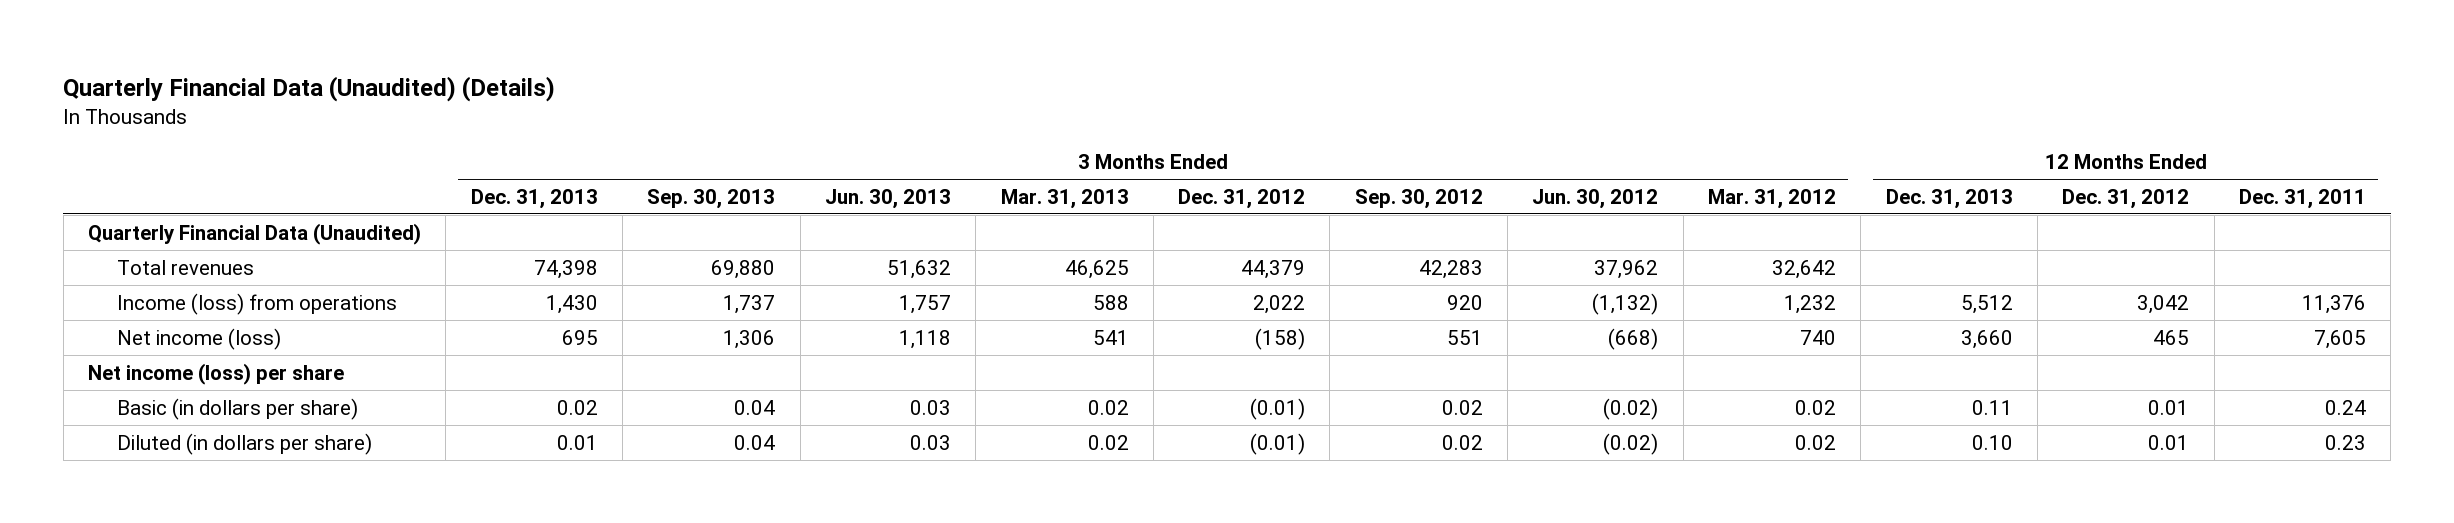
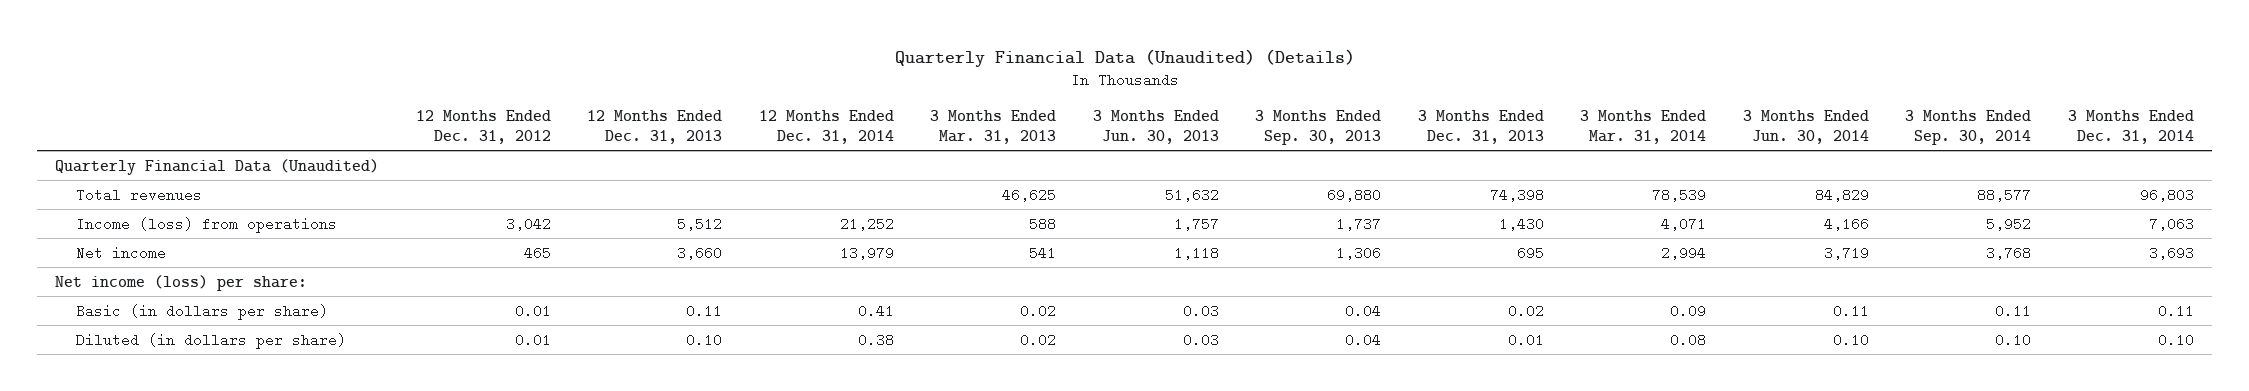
- | 3 Months Ended Dec. 31, 2013 | 3 Months Ended Sep. 30, 2013 | 3 Months Ended Jun. 30, 2013 | 3 Months Ended Mar. 31, 2013 | 3 Months Ended Dec. 31, 2012 | 3 Months Ended Sep. 30, 2012 | 3 Months Ended Jun. 30, 2012 | 3 Months Ended Mar. 31, 2012 | 12 Months Ended Dec. 31, 2013 | 12 Months Ended Dec. 31, 2012 | 12 Months Ended Dec. 31, 2011
+ | 12 Months Ended Dec. 31, 2012 | 12 Months Ended Dec. 31, 2013 | 12 Months Ended Dec. 31, 2014 | 3 Months Ended Mar. 31, 2013 | 3 Months Ended Jun. 30, 2013 | 3 Months Ended Sep. 30, 2013 | 3 Months Ended Dec. 31, 2013 | 3 Months Ended Mar. 31, 2014 | 3 Months Ended Jun. 30, 2014 | 3 Months Ended Sep. 30, 2014 | 3 Months Ended Dec. 31, 2014
- Net income (loss) | 695 | 1,306 | 1,118 | 541 | (158) | 551 | (668) | 740 | 3,660 | 465 | 7,605
- Net income (loss) per share
+ Net income | 465 | 3,660 | 13,979 | 541 | 1,118 | 1,306 | 695 | 2,994 | 3,719 | 3,768 | 3,693
+ Net income (loss) per share:

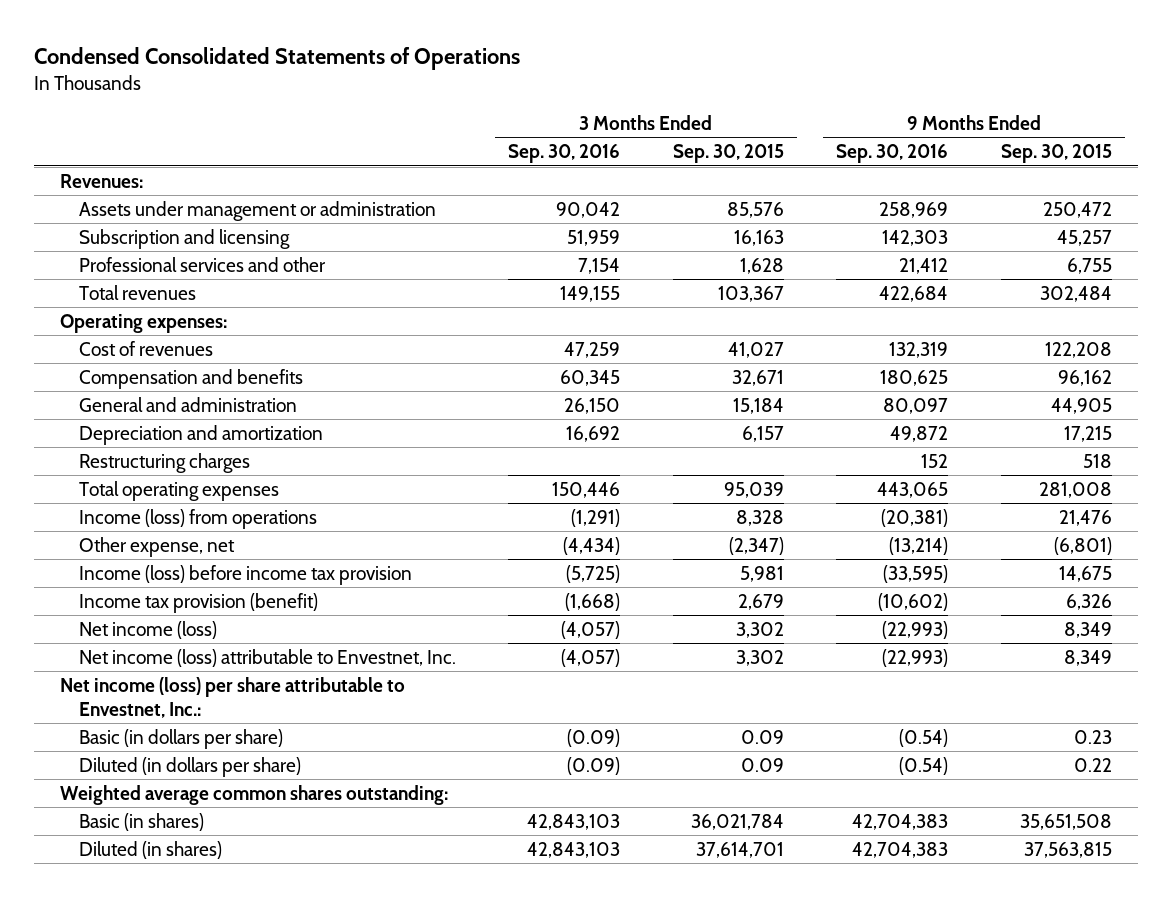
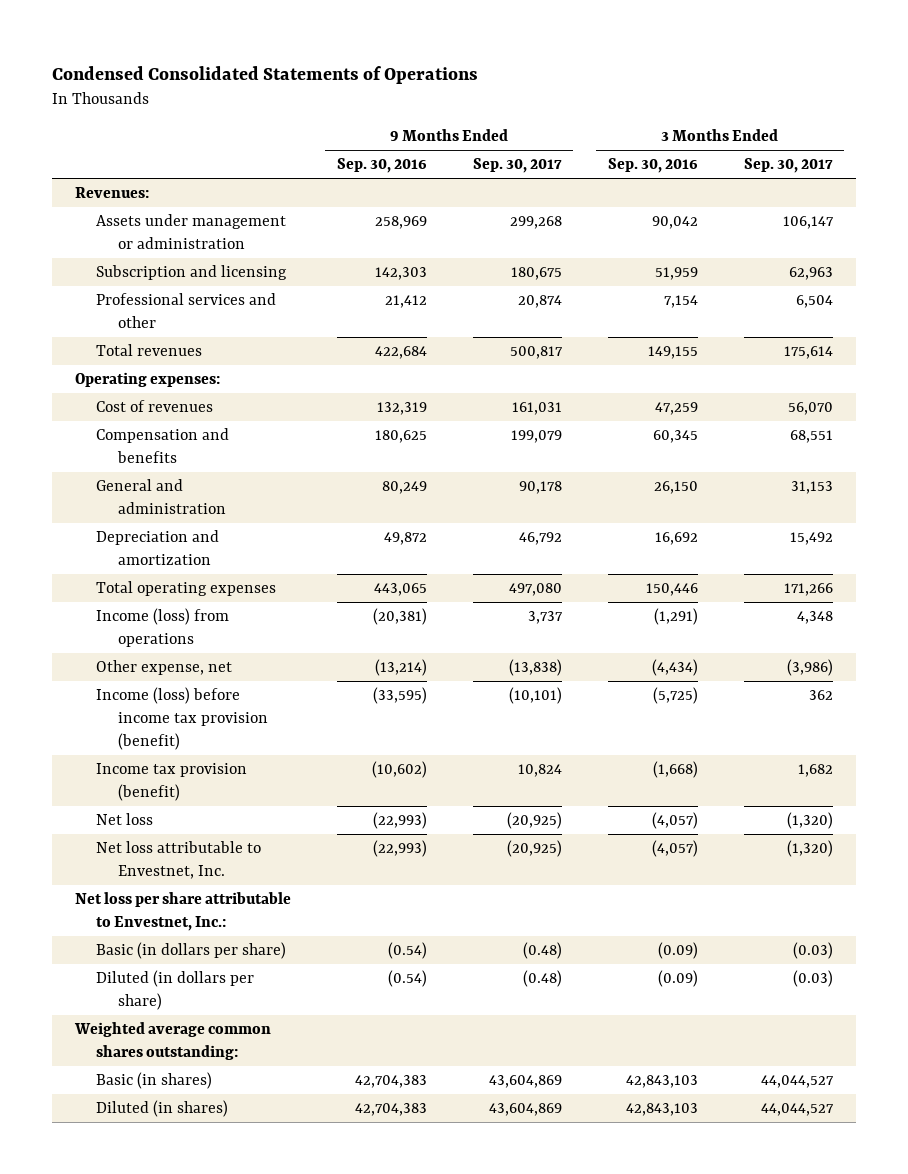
- | 3 Months Ended Sep. 30, 2016 | 3 Months Ended Sep. 30, 2015 | 9 Months Ended Sep. 30, 2016 | 9 Months Ended Sep. 30, 2015
+ | 9 Months Ended Sep. 30, 2016 | 9 Months Ended Sep. 30, 2017 | 3 Months Ended Sep. 30, 2016 | 3 Months Ended Sep. 30, 2017
- General and administration | 26,150 | 15,184 | 80,097 | 44,905
+ General and administration | 80,249 | 90,178 | 26,150 | 31,153
- Restructuring charges | | | 152 | 518
- Income (loss) before income tax provision | (5,725) | 5,981 | (33,595) | 14,675
+ Income (loss) before income tax provision (benefit) | (33,595) | (10,101) | (5,725) | 362
- Net income (loss) | (4,057) | 3,302 | (22,993) | 8,349
- Net income (loss) attributable to Envestnet, Inc. | (4,057) | 3,302 | (22,993) | 8,349
- Net income (loss) per share attributable to Envestnet, Inc.:
+ Net loss | (22,993) | (20,925) | (4,057) | (1,320)
+ Net loss attributable to Envestnet, Inc. | (22,993) | (20,925) | (4,057) | (1,320)
+ Net loss per share attributable to Envestnet, Inc.:

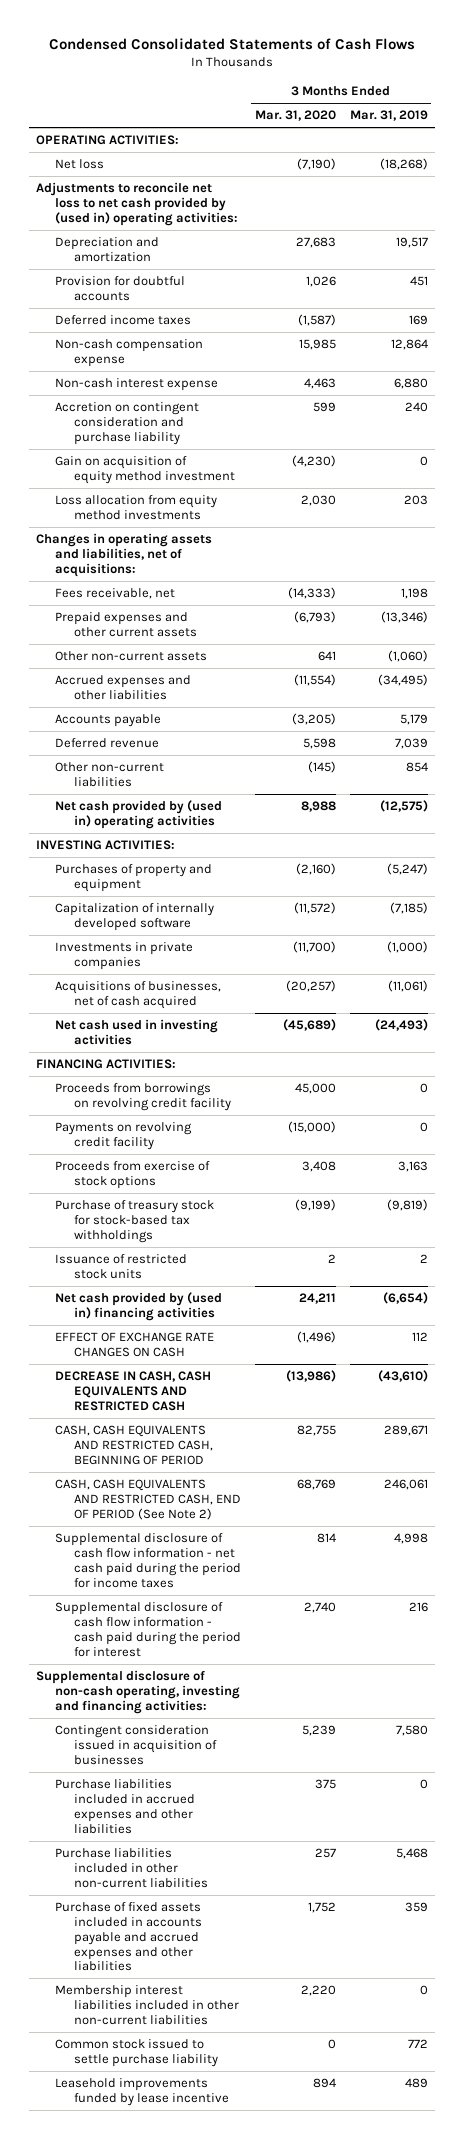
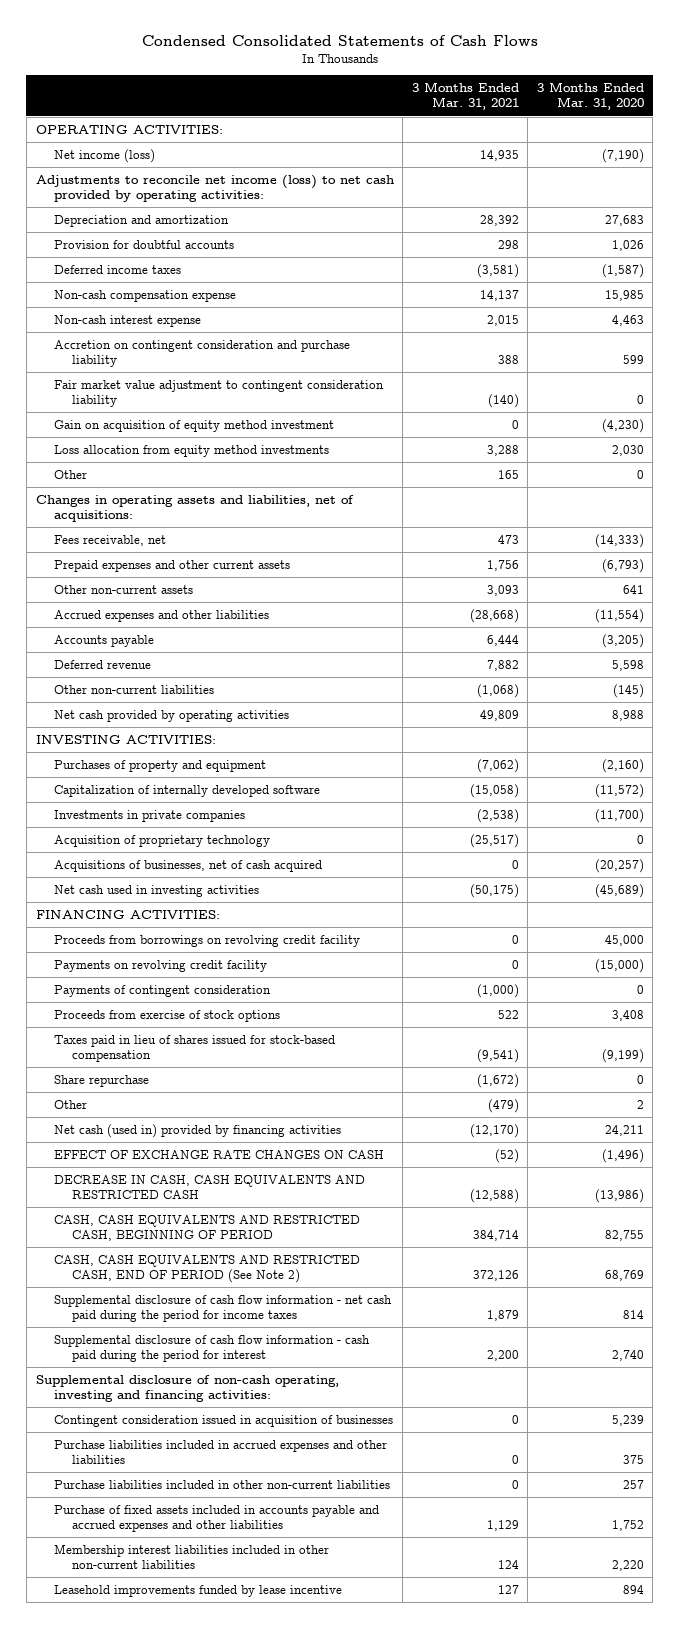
- | 3 Months Ended Mar. 31, 2020 | 3 Months Ended Mar. 31, 2019
+ | 3 Months Ended Mar. 31, 2021 | 3 Months Ended Mar. 31, 2020
- Net loss | (7,190) | (18,268)
- Adjustments to reconcile net loss to net cash provided by (used in) operating activities:
+ Net income (loss) | 14,935 | (7,190)
+ Adjustments to reconcile net income (loss) to net cash provided by operating activities:
+ Fair market value adjustment to contingent consideration liability | (140) | 0
+ Other | 165 | 0
- Net cash provided by (used in) operating activities | 8,988 | (12,575)
+ Net cash provided by operating activities | 49,809 | 8,988
+ Acquisition of proprietary technology | (25,517) | 0
+ Payments of contingent consideration | (1,000) | 0
- Purchase of treasury stock for stock-based tax withholdings | (9,199) | (9,819)
- Issuance of restricted stock units | 2 | 2
- Net cash provided by (used in) financing activities | 24,211 | (6,654)
+ Taxes paid in lieu of shares issued for stock-based compensation | (9,541) | (9,199)
+ Share repurchase | (1,672) | 0
+ Other | (479) | 2
+ Net cash (used in) provided by financing activities | (12,170) | 24,211
- Common stock issued to settle purchase liability | 0 | 772

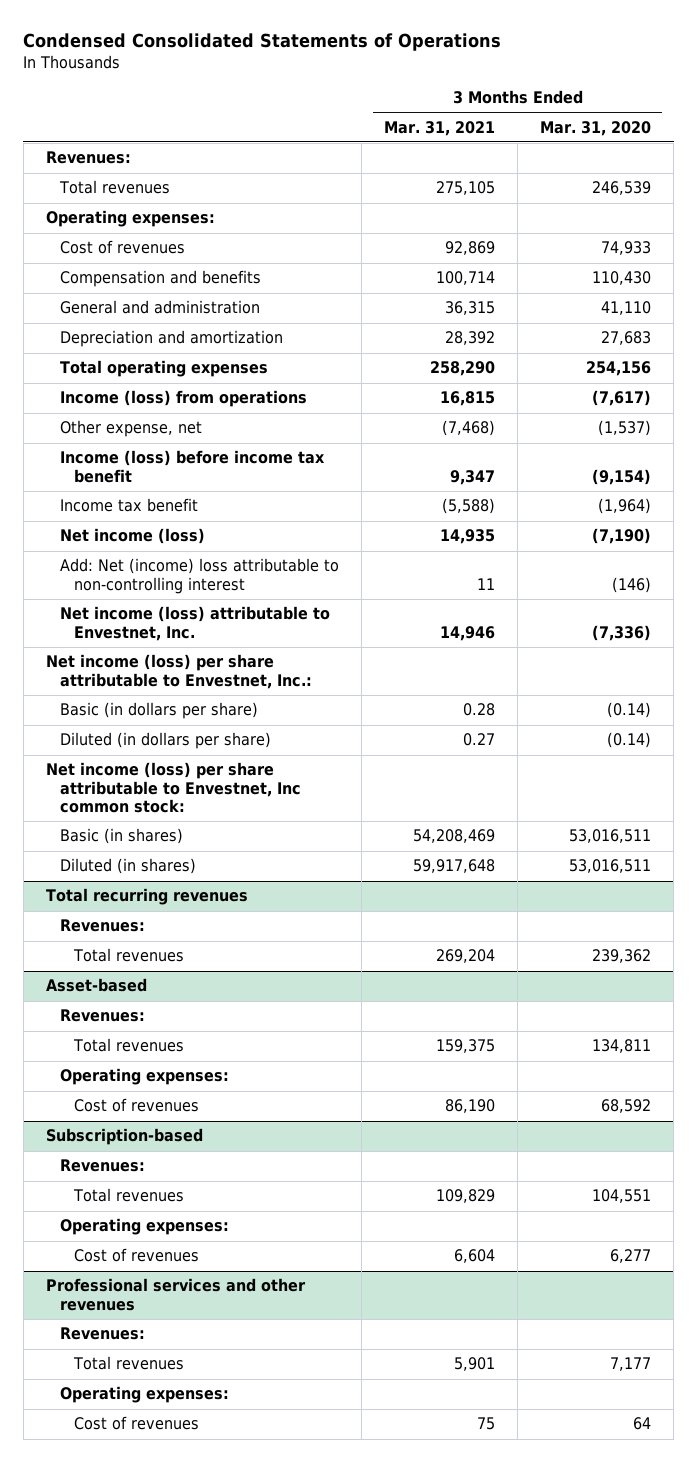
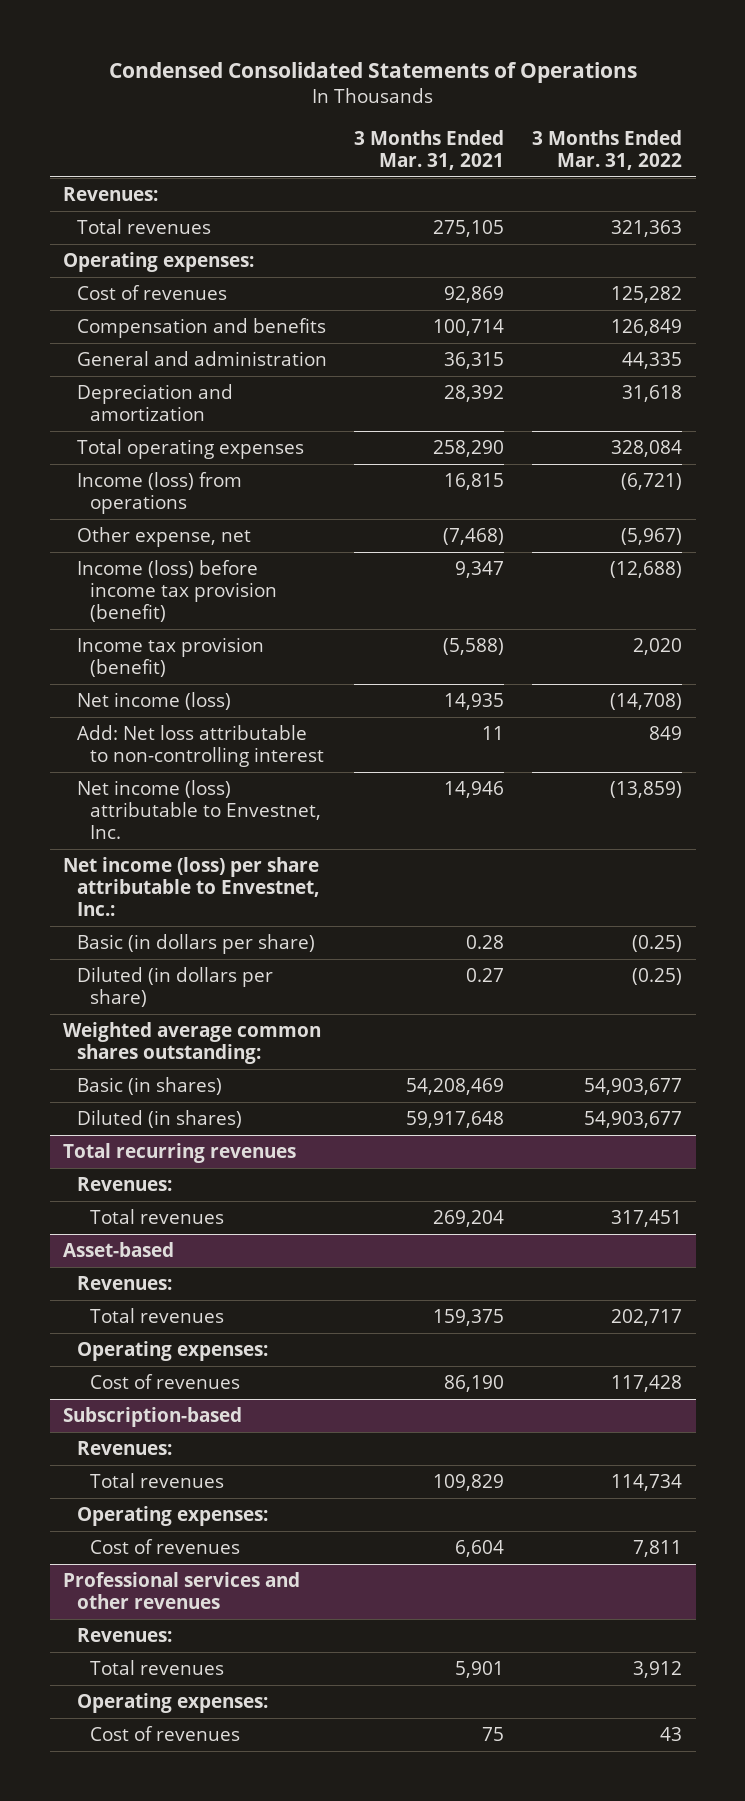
- | 3 Months Ended Mar. 31, 2021 | 3 Months Ended Mar. 31, 2020
+ | 3 Months Ended Mar. 31, 2021 | 3 Months Ended Mar. 31, 2022
- Income (loss) before income tax benefit | 9,347 | (9,154)
- Income tax benefit | (5,588) | (1,964)
+ Income (loss) before income tax provision (benefit) | 9,347 | (12,688)
+ Income tax provision (benefit) | (5,588) | 2,020
- Add: Net (income) loss attributable to non-controlling interest | 11 | (146)
+ Add: Net loss attributable to non-controlling interest | 11 | 849
- Net income (loss) per share attributable to Envestnet, Inc common stock:
+ Weighted average common shares outstanding:

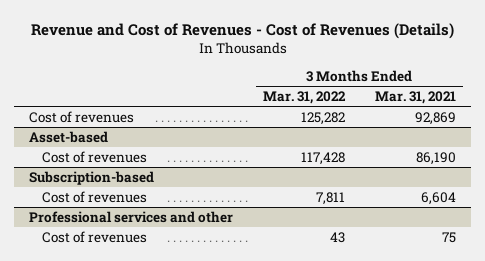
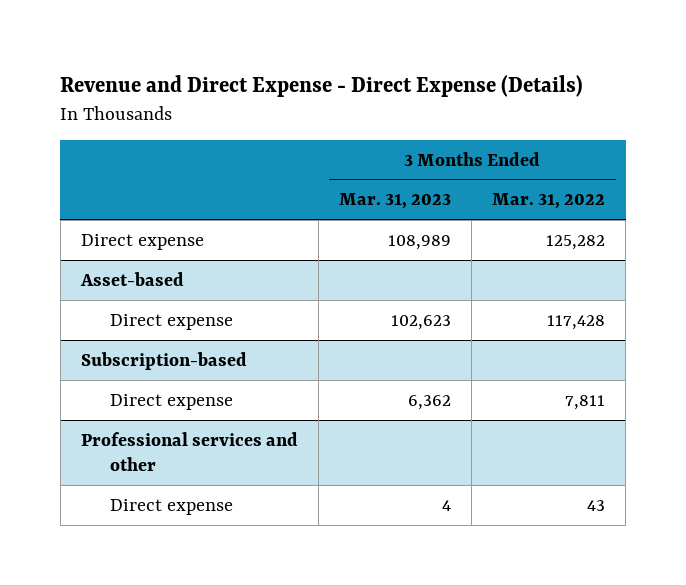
- Revenue and Cost of Revenues - Cost of Revenues (Details)
+ Revenue and Direct Expense - Direct Expense (Details)
- | 3 Months Ended Mar. 31, 2022 | 3 Months Ended Mar. 31, 2021
+ | 3 Months Ended Mar. 31, 2023 | 3 Months Ended Mar. 31, 2022
- Cost of revenues | 125,282 | 92,869
+ Direct expense | 108,989 | 125,282
@ Asset-based
- Cost of revenues | 117,428 | 86,190
+ Direct expense | 102,623 | 117,428
@ Subscription-based
- Cost of revenues | 7,811 | 6,604
+ Direct expense | 6,362 | 7,811
@ Professional services and other
- Cost of revenues | 43 | 75
+ Direct expense | 4 | 43

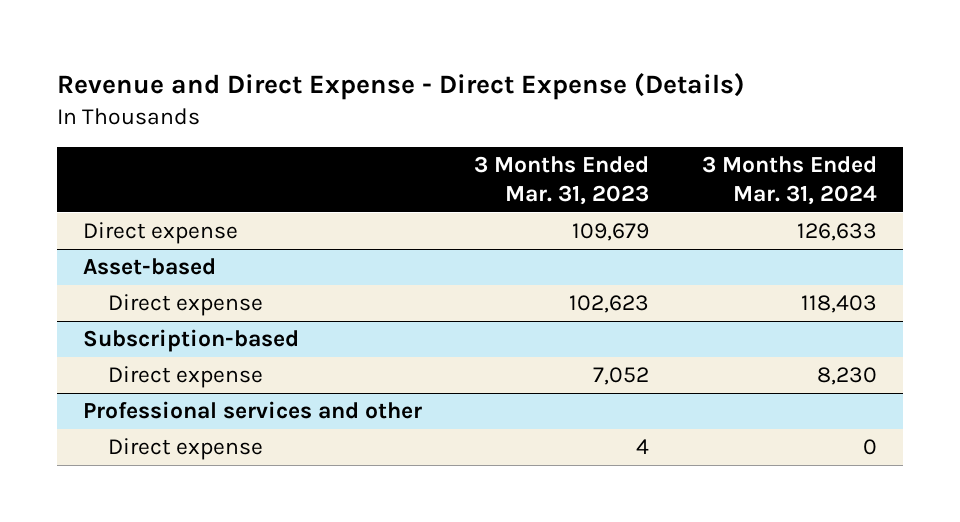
- | 3 Months Ended Mar. 31, 2023 | 3 Months Ended Mar. 31, 2022
+ | 3 Months Ended Mar. 31, 2023 | 3 Months Ended Mar. 31, 2024
- Direct expense | 108,989 | 125,282
+ Direct expense | 109,679 | 126,633
@ Subscription-based
- Direct expense | 6,362 | 7,811
+ Direct expense | 7,052 | 8,230

